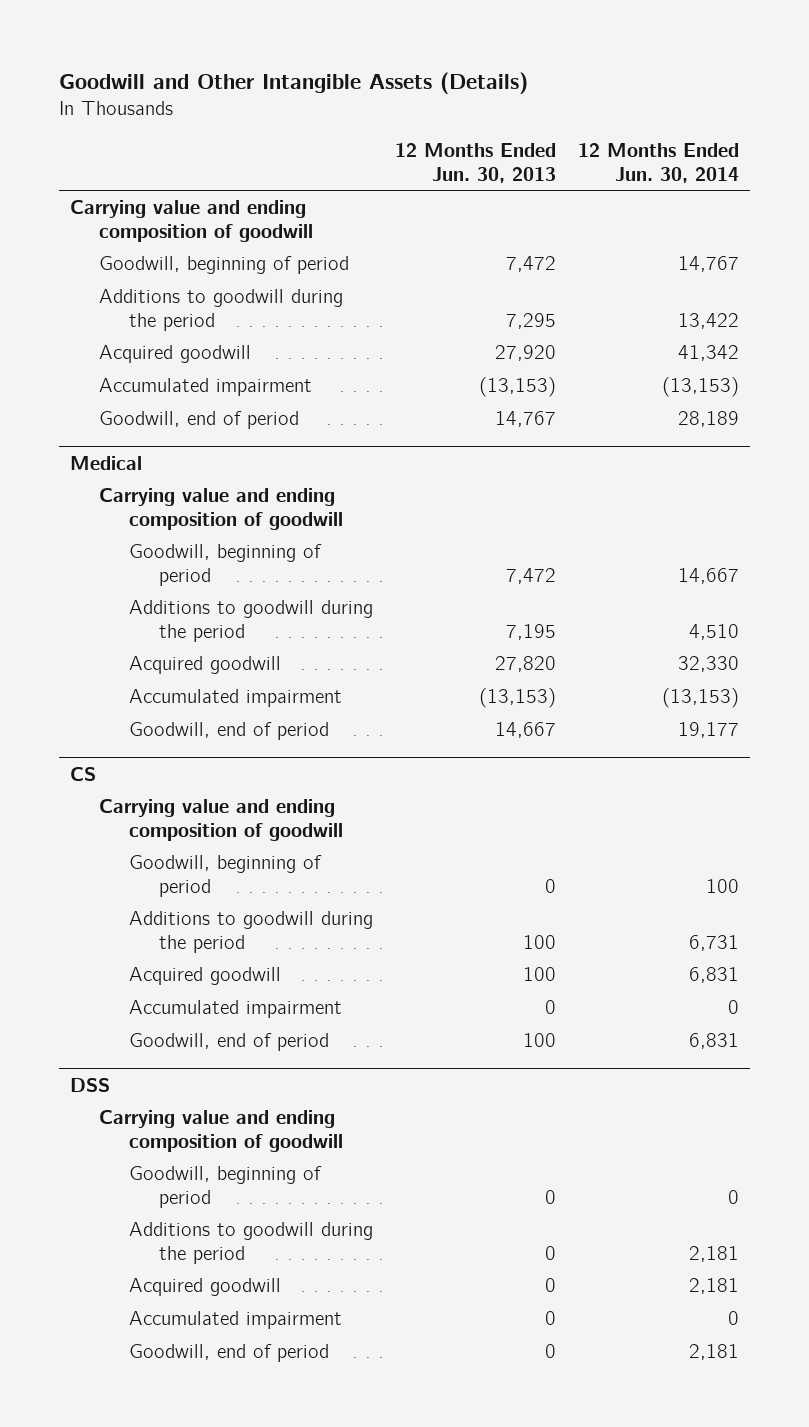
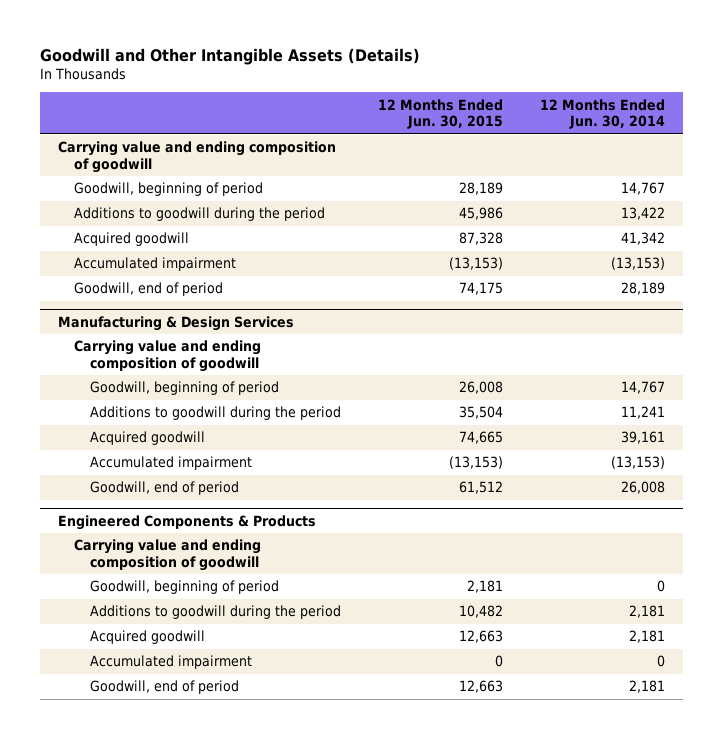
- | 12 Months Ended Jun. 30, 2013 | 12 Months Ended Jun. 30, 2014
+ | 12 Months Ended Jun. 30, 2015 | 12 Months Ended Jun. 30, 2014
- Medical
+ Manufacturing & Design Services
- Goodwill, beginning of period | 7,472 | 14,667
- Additions to goodwill during the period | 7,195 | 4,510
- Acquired goodwill | 27,820 | 32,330
+ Goodwill, beginning of period | 26,008 | 14,767
+ Additions to goodwill during the period | 35,504 | 11,241
+ Acquired goodwill | 74,665 | 39,161
- Goodwill, end of period | 14,667 | 19,177
- CS
- Carrying value and ending composition of goodwill
- Goodwill, beginning of period | 0 | 100
- Additions to goodwill during the period | 100 | 6,731
- Acquired goodwill | 100 | 6,831
- Accumulated impairment | 0 | 0
- Goodwill, end of period | 100 | 6,831
- DSS
+ Goodwill, end of period | 61,512 | 26,008
+ Engineered Components & Products

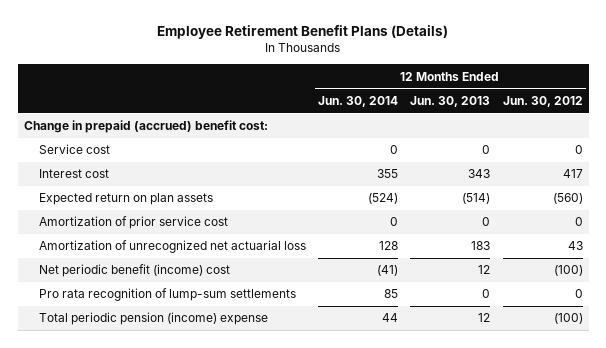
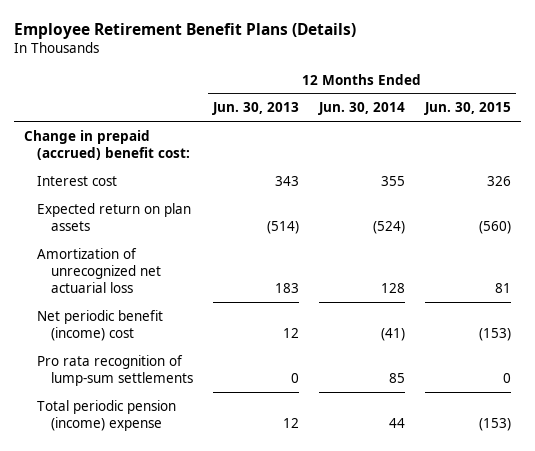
- | 12 Months Ended Jun. 30, 2014 | 12 Months Ended Jun. 30, 2013 | 12 Months Ended Jun. 30, 2012
+ | 12 Months Ended Jun. 30, 2013 | 12 Months Ended Jun. 30, 2014 | 12 Months Ended Jun. 30, 2015
- Service cost | 0 | 0 | 0
- Amortization of prior service cost | 0 | 0 | 0

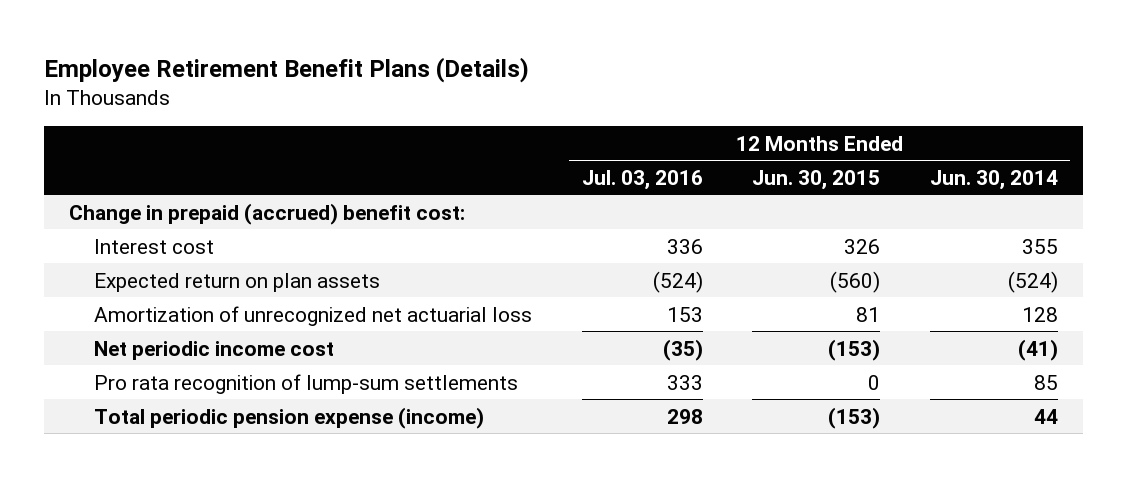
- | 12 Months Ended Jun. 30, 2013 | 12 Months Ended Jun. 30, 2014 | 12 Months Ended Jun. 30, 2015
+ | 12 Months Ended Jul. 03, 2016 | 12 Months Ended Jun. 30, 2015 | 12 Months Ended Jun. 30, 2014
- Net periodic benefit (income) cost | 12 | (41) | (153)
+ Net periodic income cost | (35) | (153) | (41)
- Total periodic pension (income) expense | 12 | 44 | (153)
+ Total periodic pension expense (income) | 298 | (153) | 44

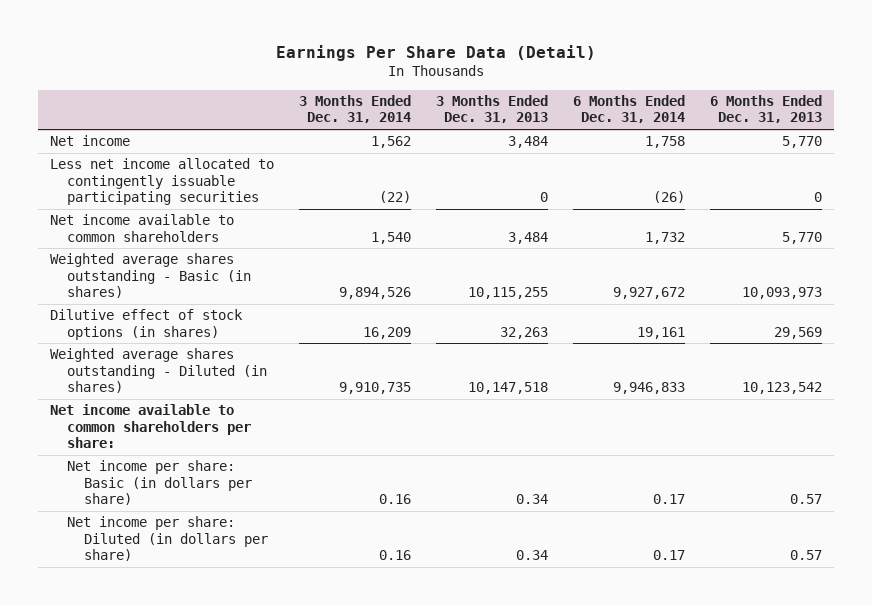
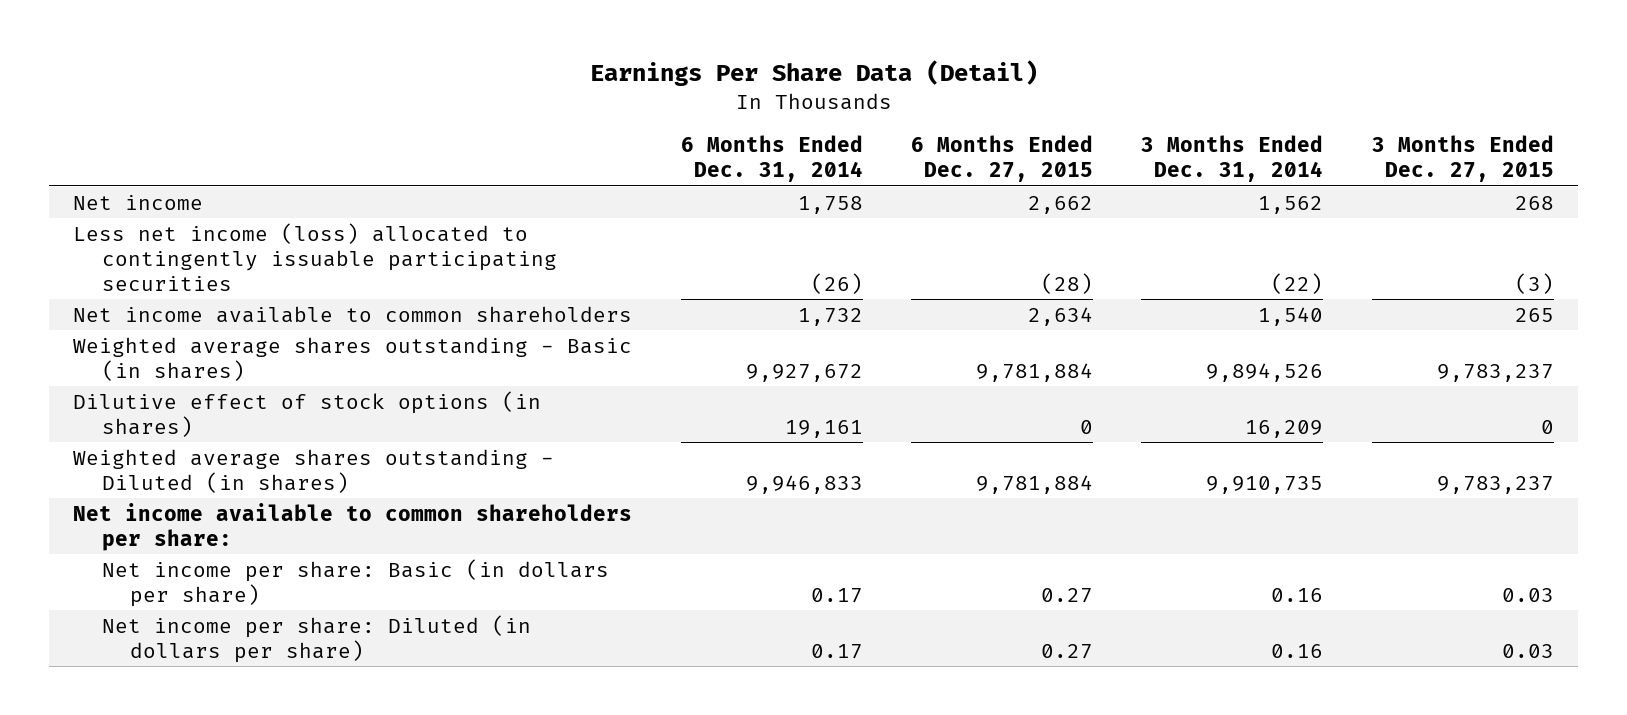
- | 3 Months Ended Dec. 31, 2014 | 3 Months Ended Dec. 31, 2013 | 6 Months Ended Dec. 31, 2014 | 6 Months Ended Dec. 31, 2013
+ | 6 Months Ended Dec. 31, 2014 | 6 Months Ended Dec. 27, 2015 | 3 Months Ended Dec. 31, 2014 | 3 Months Ended Dec. 27, 2015
- Less net income allocated to contingently issuable participating securities | (22) | 0 | (26) | 0
+ Less net income (loss) allocated to contingently issuable participating securities | (26) | (28) | (22) | (3)

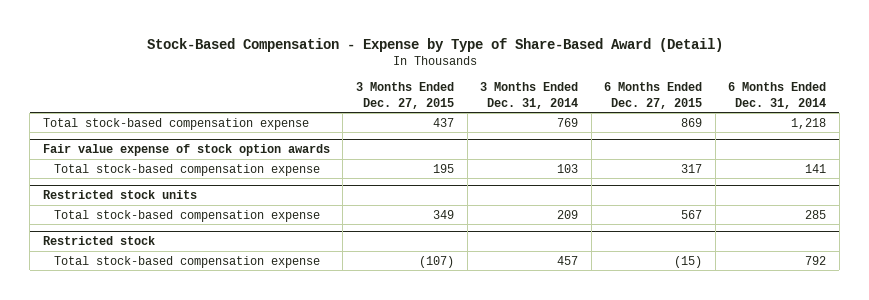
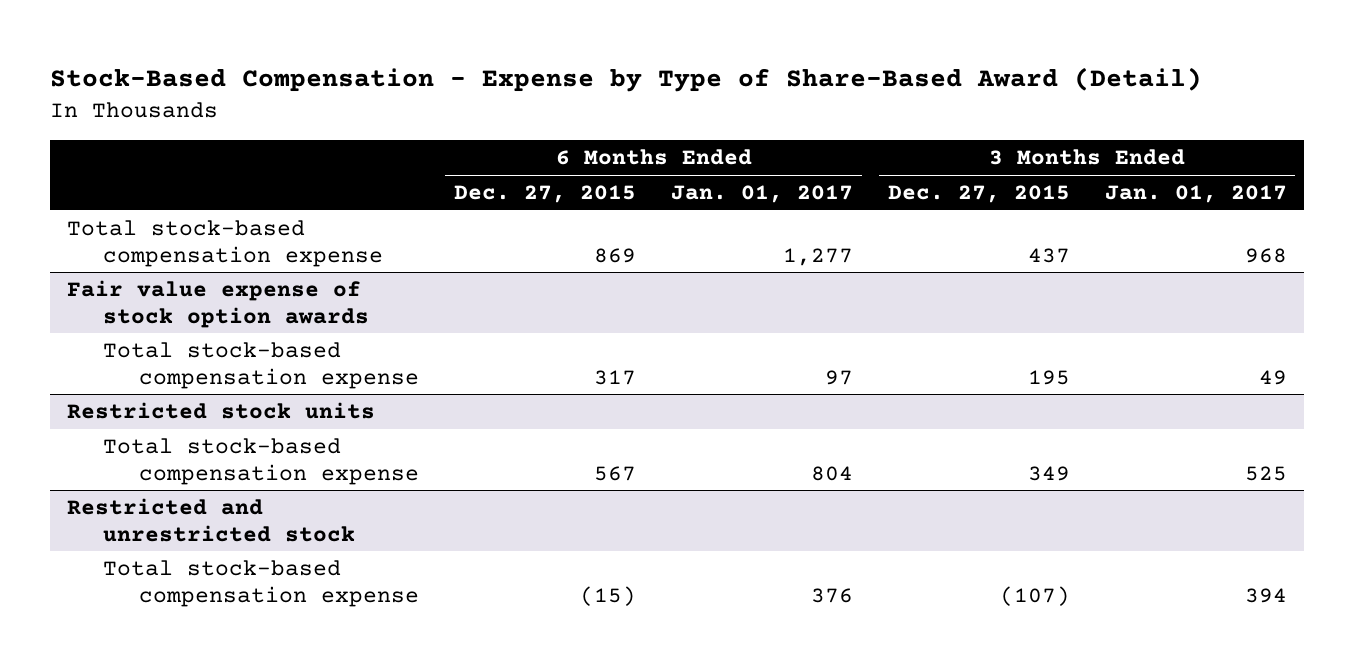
- | 3 Months Ended Dec. 27, 2015 | 3 Months Ended Dec. 31, 2014 | 6 Months Ended Dec. 27, 2015 | 6 Months Ended Dec. 31, 2014
+ | 6 Months Ended Dec. 27, 2015 | 6 Months Ended Jan. 01, 2017 | 3 Months Ended Dec. 27, 2015 | 3 Months Ended Jan. 01, 2017
- Restricted stock
+ Restricted and unrestricted stock

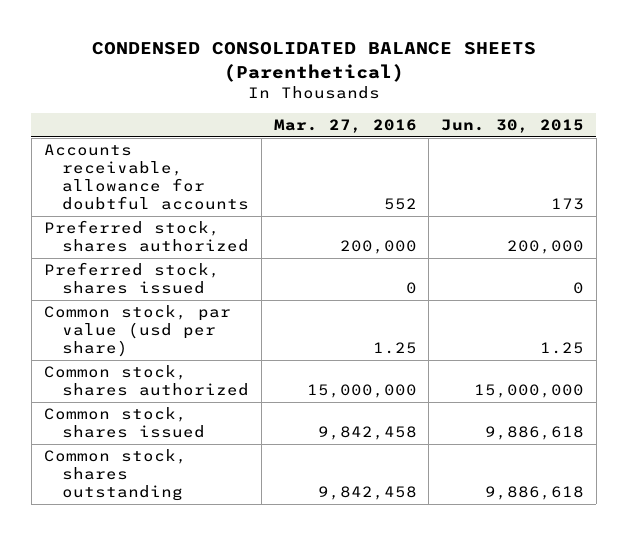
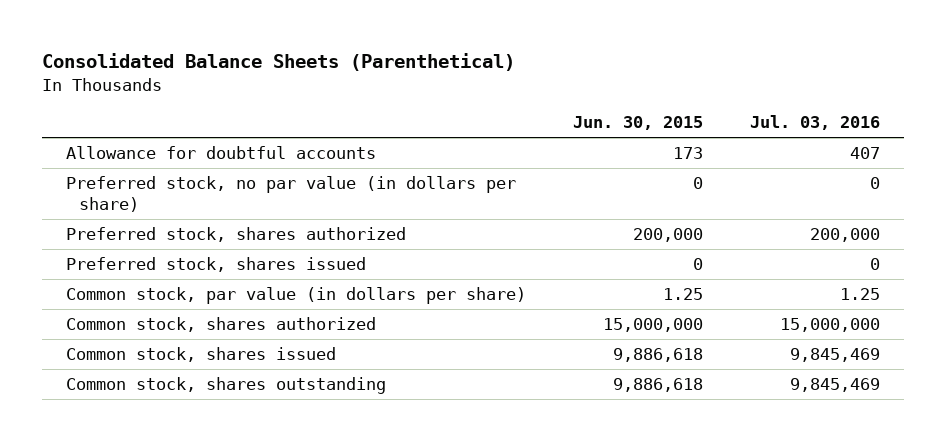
- CONDENSED CONSOLIDATED BALANCE SHEETS (Parenthetical)
+ Consolidated Balance Sheets (Parenthetical)
- | Mar. 27, 2016 | Jun. 30, 2015
+ | Jun. 30, 2015 | Jul. 03, 2016
- Accounts receivable, allowance for doubtful accounts | 552 | 173
+ Allowance for doubtful accounts | 173 | 407
+ Preferred stock, no par value (in dollars per share) | 0 | 0
- Common stock, par value (usd per share) | 1.25 | 1.25
+ Common stock, par value (in dollars per share) | 1.25 | 1.25

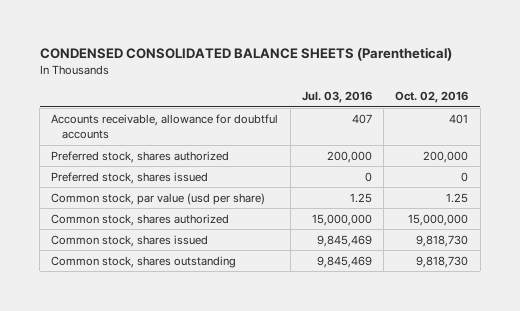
- Consolidated Balance Sheets (Parenthetical)
+ CONDENSED CONSOLIDATED BALANCE SHEETS (Parenthetical)
- | Jun. 30, 2015 | Jul. 03, 2016
+ | Jul. 03, 2016 | Oct. 02, 2016
- Allowance for doubtful accounts | 173 | 407
- Preferred stock, no par value (in dollars per share) | 0 | 0
+ Accounts receivable, allowance for doubtful accounts | 407 | 401
- Common stock, par value (in dollars per share) | 1.25 | 1.25
+ Common stock, par value (usd per share) | 1.25 | 1.25

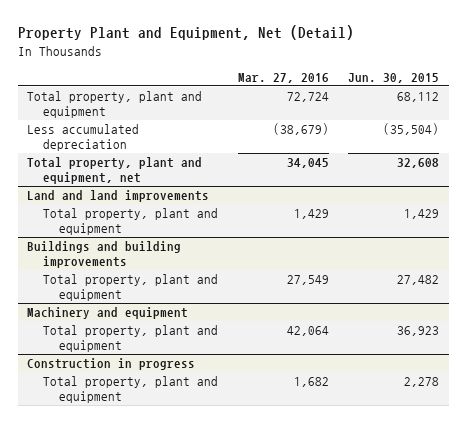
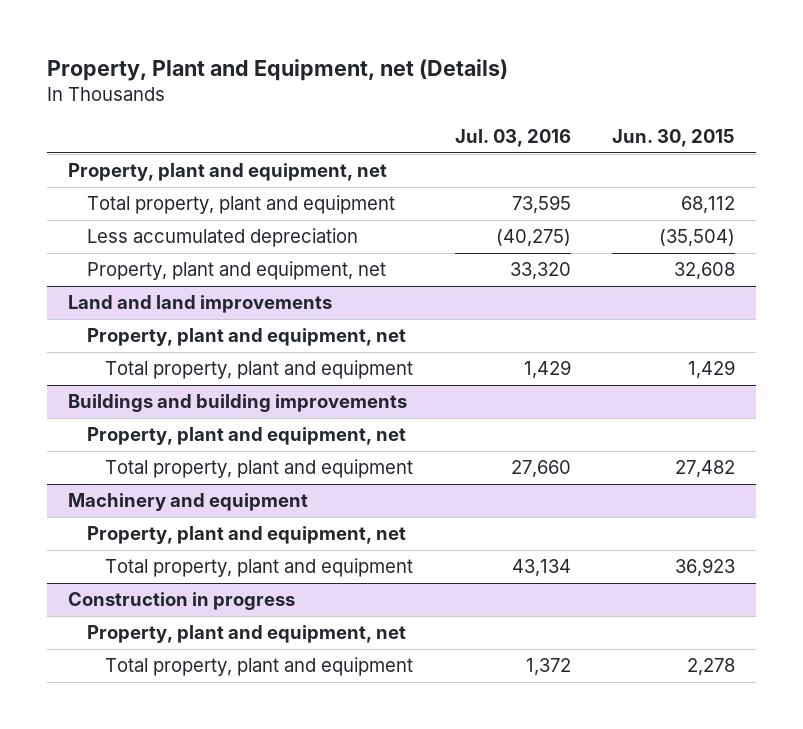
- Property Plant and Equipment, Net (Detail)
+ Property, Plant and Equipment, net (Details)
- | Mar. 27, 2016 | Jun. 30, 2015
+ | Jul. 03, 2016 | Jun. 30, 2015
+ Property, plant and equipment, net
- Total property, plant and equipment, net | 34,045 | 32,608
+ Property, plant and equipment, net | 33,320 | 32,608
@ Land and land improvements
+ Property, plant and equipment, net
@ Buildings and building improvements
+ Property, plant and equipment, net
@ Machinery and equipment
+ Property, plant and equipment, net
@ Construction in progress
+ Property, plant and equipment, net

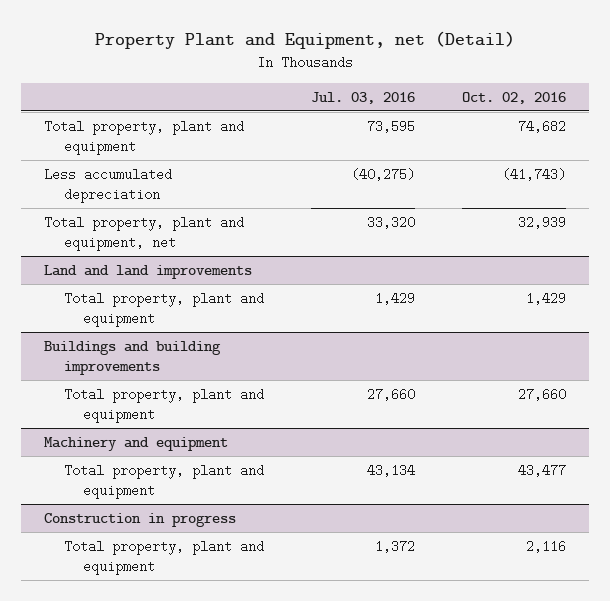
- Property, Plant and Equipment, net (Details)
+ Property Plant and Equipment, net (Detail)
- | Jul. 03, 2016 | Jun. 30, 2015
+ | Jul. 03, 2016 | Oct. 02, 2016
- Property, plant and equipment, net
- Property, plant and equipment, net | 33,320 | 32,608
+ Total property, plant and equipment, net | 33,320 | 32,939
@ Land and land improvements
- Property, plant and equipment, net
@ Buildings and building improvements
- Property, plant and equipment, net
@ Machinery and equipment
- Property, plant and equipment, net
@ Construction in progress
- Property, plant and equipment, net

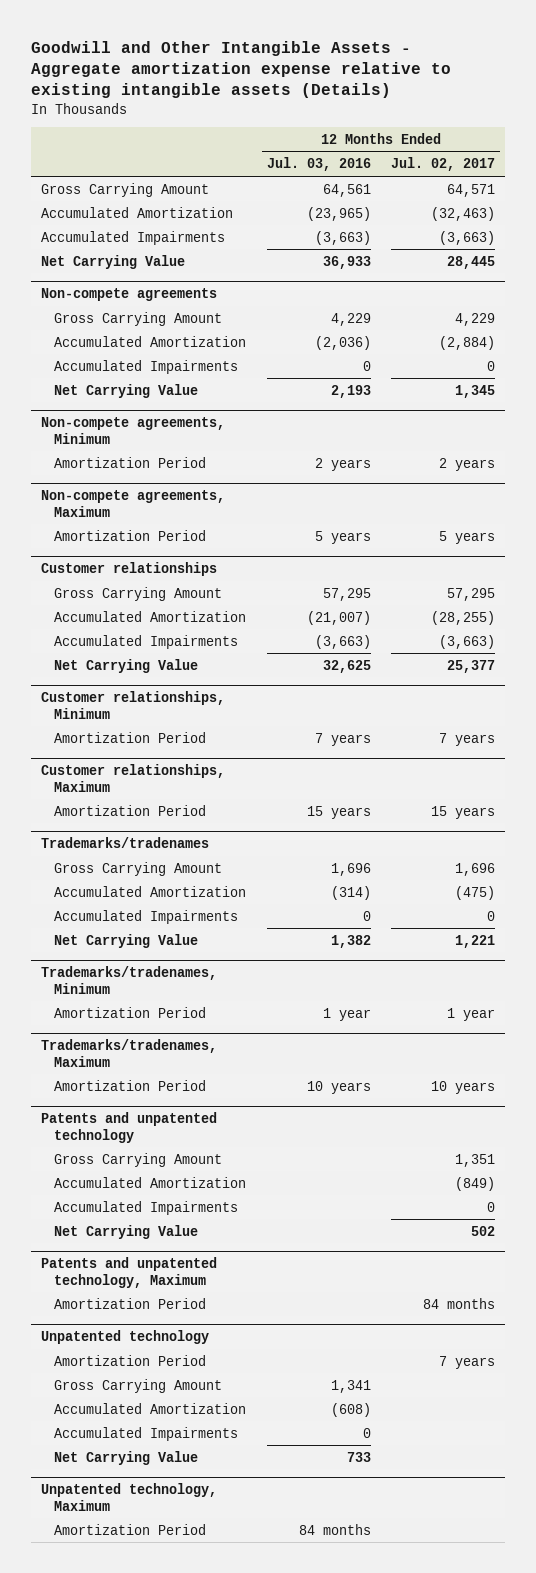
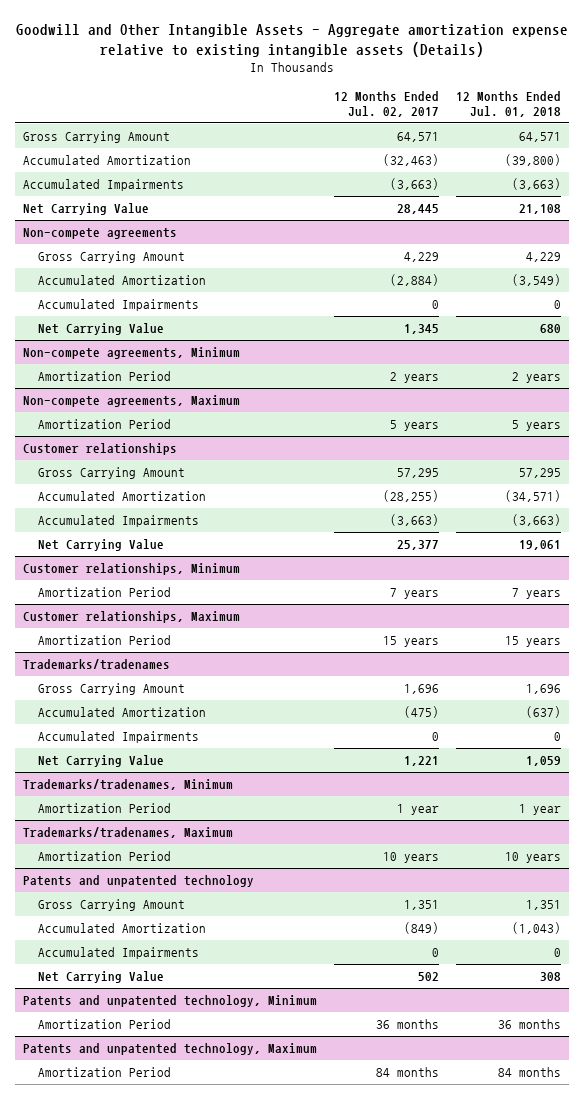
- | 12 Months Ended Jul. 03, 2016 | 12 Months Ended Jul. 02, 2017
+ | 12 Months Ended Jul. 02, 2017 | 12 Months Ended Jul. 01, 2018
+ Patents and unpatented technology, Minimum
+ Amortization Period | 36 months | 36 months
- Unpatented technology
- Amortization Period | | 7 years
- Gross Carrying Amount | 1,341 |
- Accumulated Amortization | (608) |
- Accumulated Impairments | 0 |
- Net Carrying Value | 733 |
- Unpatented technology, Maximum
- Amortization Period | 84 months |

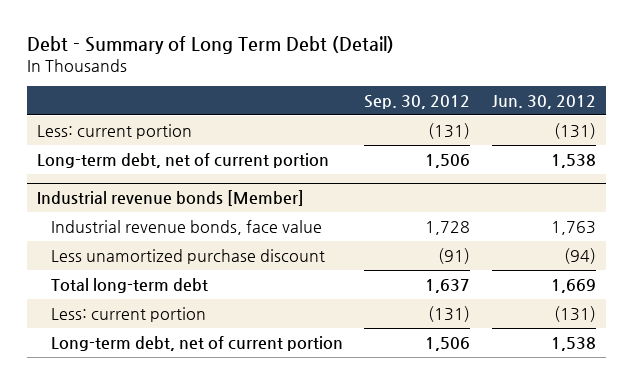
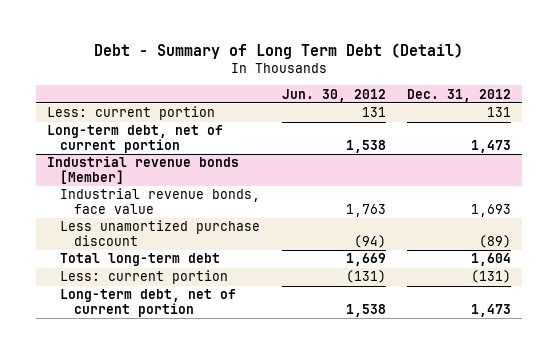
- | Sep. 30, 2012 | Jun. 30, 2012
+ | Jun. 30, 2012 | Dec. 31, 2012
- Less: current portion | (131) | (131)
+ Less: current portion | 131 | 131

